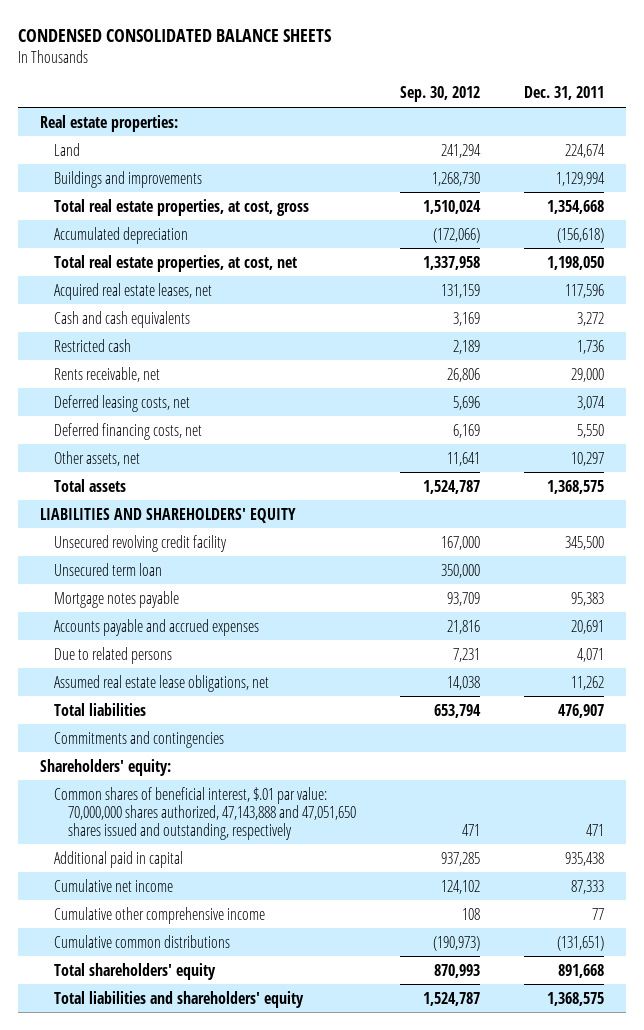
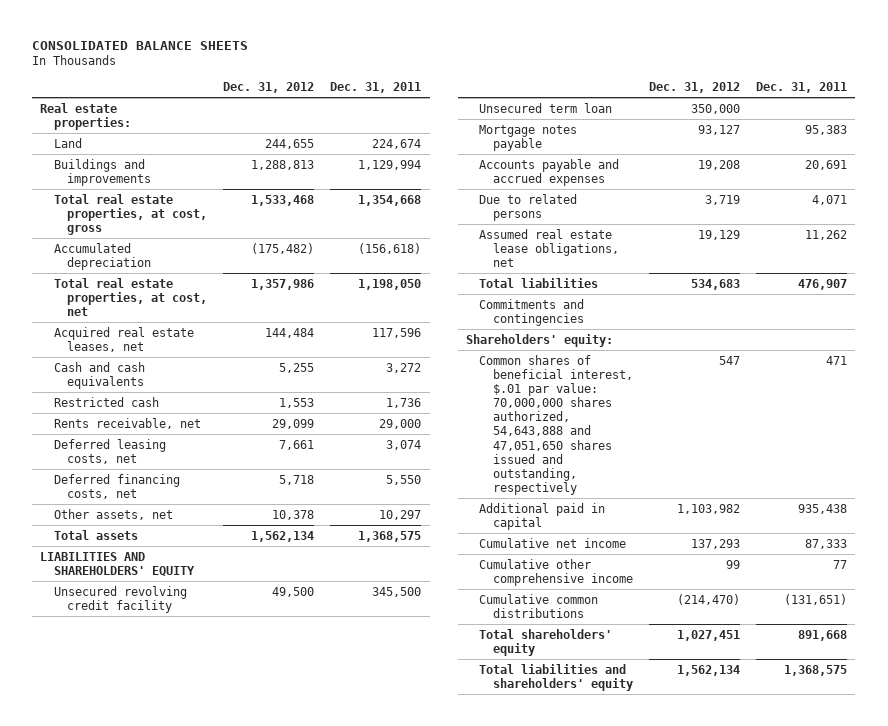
- CONDENSED CONSOLIDATED BALANCE SHEETS
+ CONSOLIDATED BALANCE SHEETS
- | Sep. 30, 2012 | Dec. 31, 2011
+ | Dec. 31, 2012 | Dec. 31, 2011
- Common shares of beneficial interest, $.01 par value: 70,000,000 shares authorized, 47,143,888 and 47,051,650 shares issued and outstanding, respectively | 471 | 471
+ Common shares of beneficial interest, $.01 par value: 70,000,000 shares authorized, 54,643,888 and 47,051,650 shares issued and outstanding, respectively | 547 | 471

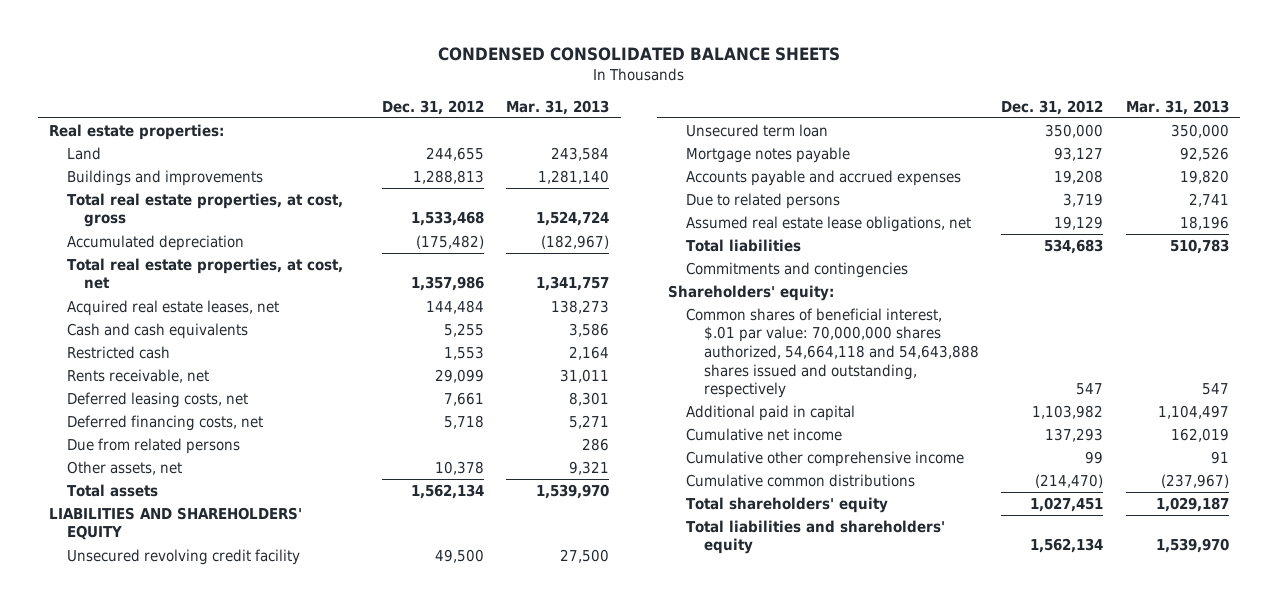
- CONSOLIDATED BALANCE SHEETS
+ CONDENSED CONSOLIDATED BALANCE SHEETS
- | Dec. 31, 2012 | Dec. 31, 2011
+ | Dec. 31, 2012 | Mar. 31, 2013
+ Due from related persons | | 286
- Common shares of beneficial interest, $.01 par value: 70,000,000 shares authorized, 54,643,888 and 47,051,650 shares issued and outstanding, respectively | 547 | 471
+ Common shares of beneficial interest, $.01 par value: 70,000,000 shares authorized, 54,664,118 and 54,643,888 shares issued and outstanding, respectively | 547 | 547

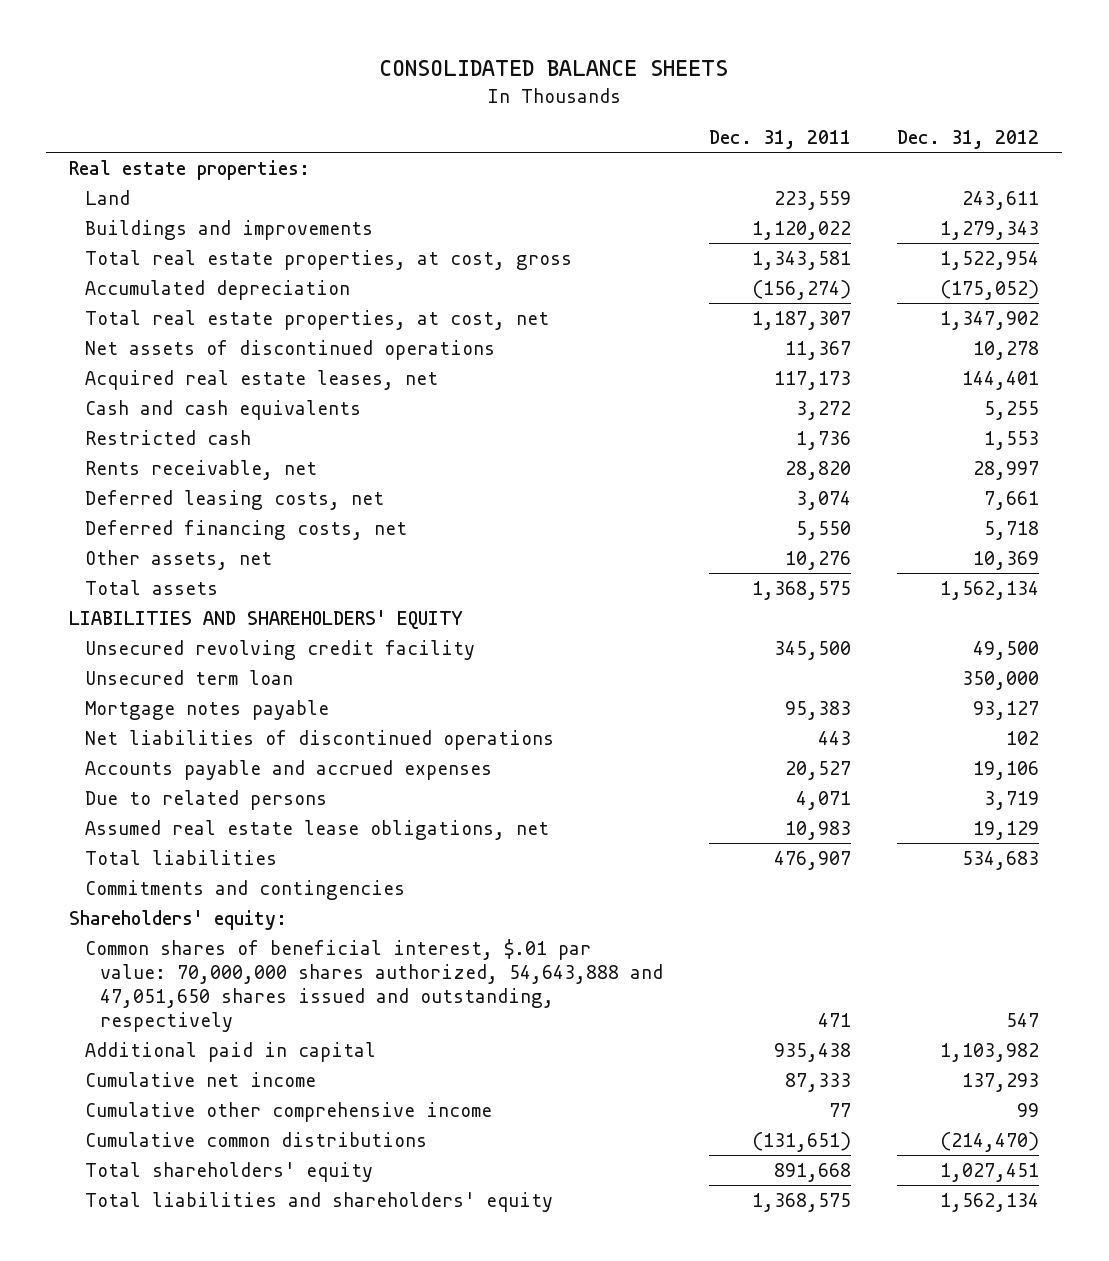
- CONDENSED CONSOLIDATED BALANCE SHEETS
+ CONSOLIDATED BALANCE SHEETS
- | Dec. 31, 2012 | Mar. 31, 2013
+ | Dec. 31, 2011 | Dec. 31, 2012
- Land | 244,655 | 243,584
- Buildings and improvements | 1,288,813 | 1,281,140
- Total real estate properties, at cost, gross | 1,533,468 | 1,524,724
- Accumulated depreciation | (175,482) | (182,967)
- Total real estate properties, at cost, net | 1,357,986 | 1,341,757
- Acquired real estate leases, net | 144,484 | 138,273
+ Land | 223,559 | 243,611
+ Buildings and improvements | 1,120,022 | 1,279,343
+ Total real estate properties, at cost, gross | 1,343,581 | 1,522,954
+ Accumulated depreciation | (156,274) | (175,052)
+ Total real estate properties, at cost, net | 1,187,307 | 1,347,902
+ Net assets of discontinued operations | 11,367 | 10,278
+ Acquired real estate leases, net | 117,173 | 144,401
- Rents receivable, net | 29,099 | 31,011
+ Rents receivable, net | 28,820 | 28,997
- Due from related persons | | 286
- Other assets, net | 10,378 | 9,321
+ Other assets, net | 10,276 | 10,369
- Accounts payable and accrued expenses | 19,208 | 19,820
+ Net liabilities of discontinued operations | 443 | 102
+ Accounts payable and accrued expenses | 20,527 | 19,106
- Common shares of beneficial interest, $.01 par value: 70,000,000 shares authorized, 54,664,118 and 54,643,888 shares issued and outstanding, respectively | 547 | 547
+ Common shares of beneficial interest, $.01 par value: 70,000,000 shares authorized, 54,643,888 and 47,051,650 shares issued and outstanding, respectively | 471 | 547

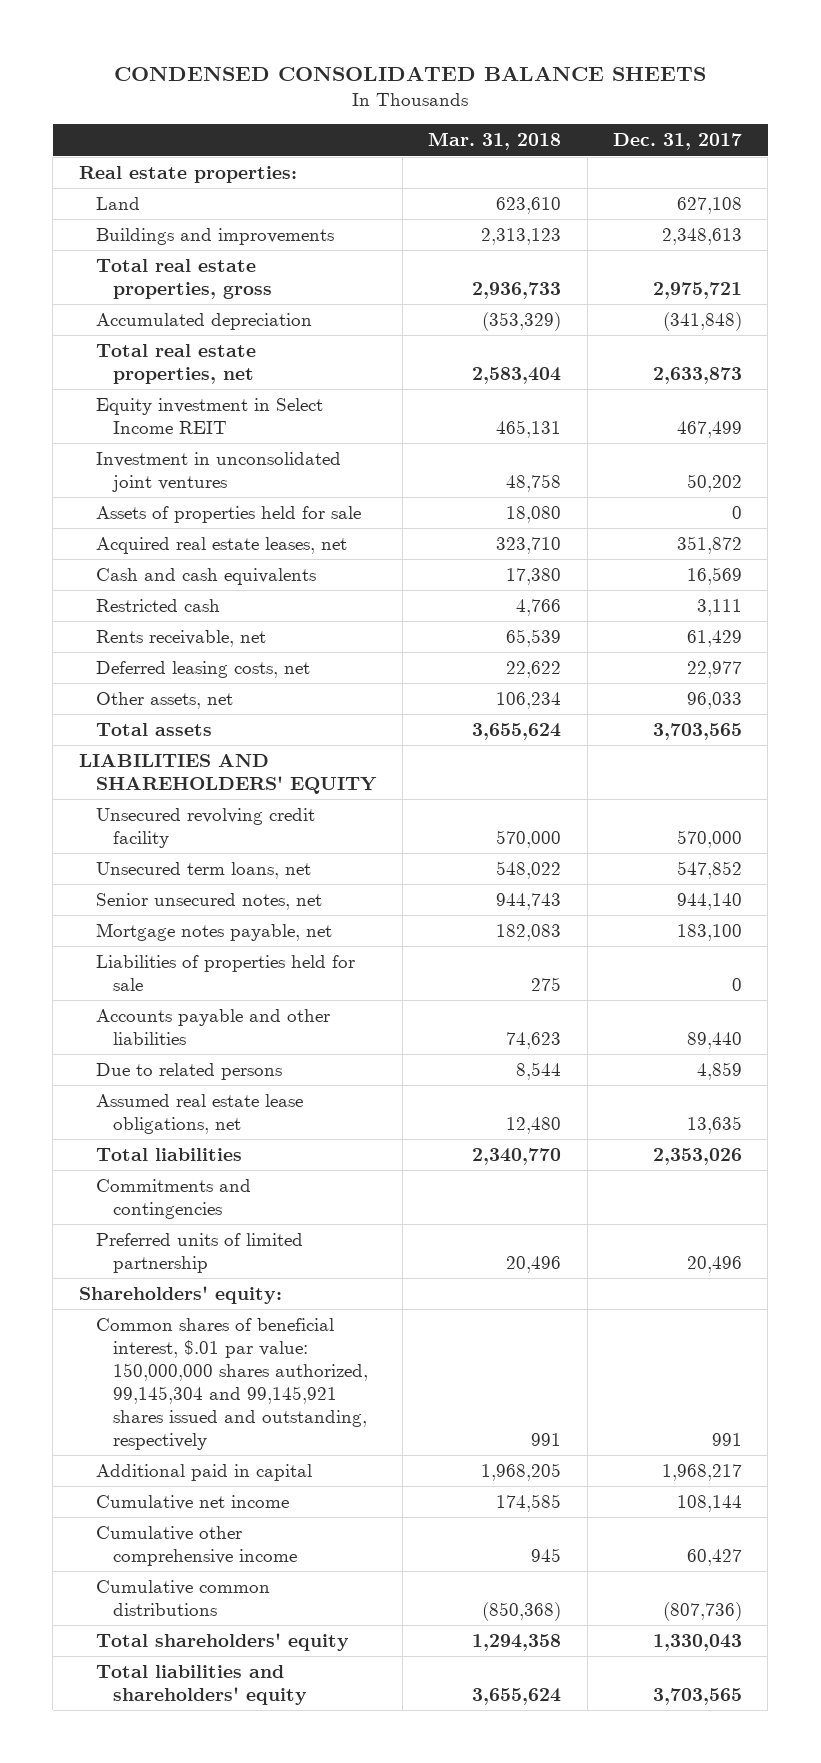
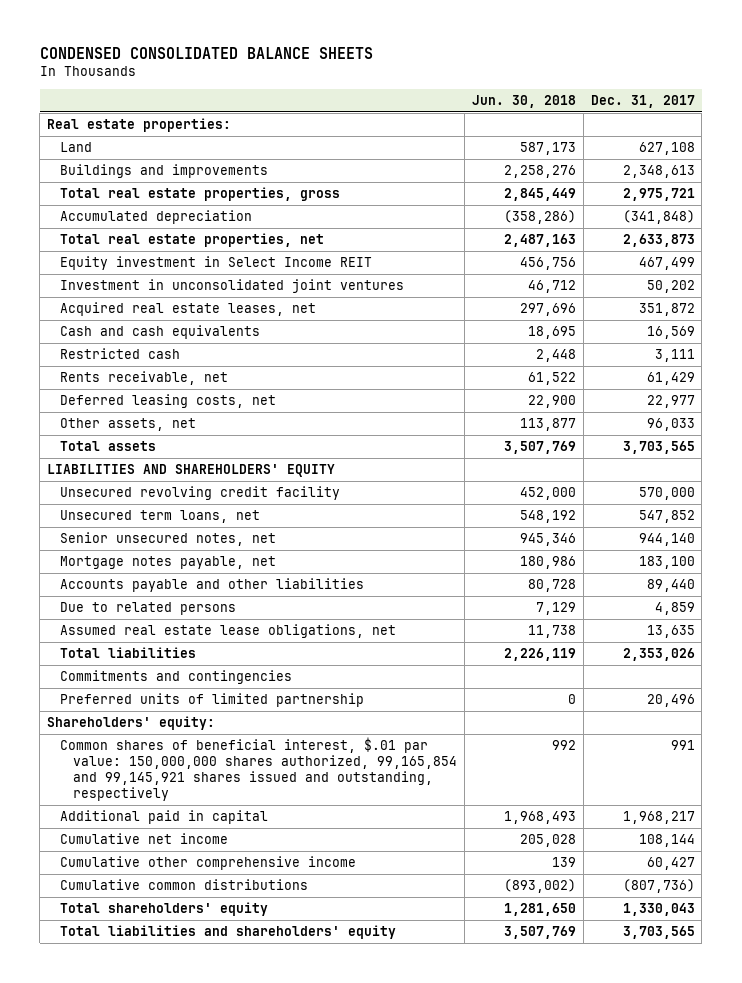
- | Mar. 31, 2018 | Dec. 31, 2017
+ | Jun. 30, 2018 | Dec. 31, 2017
- Assets of properties held for sale | 18,080 | 0
- Liabilities of properties held for sale | 275 | 0
- Common shares of beneficial interest, $.01 par value: 150,000,000 shares authorized, 99,145,304 and 99,145,921 shares issued and outstanding, respectively | 991 | 991
+ Common shares of beneficial interest, $.01 par value: 150,000,000 shares authorized, 99,165,854 and 99,145,921 shares issued and outstanding, respectively | 992 | 991

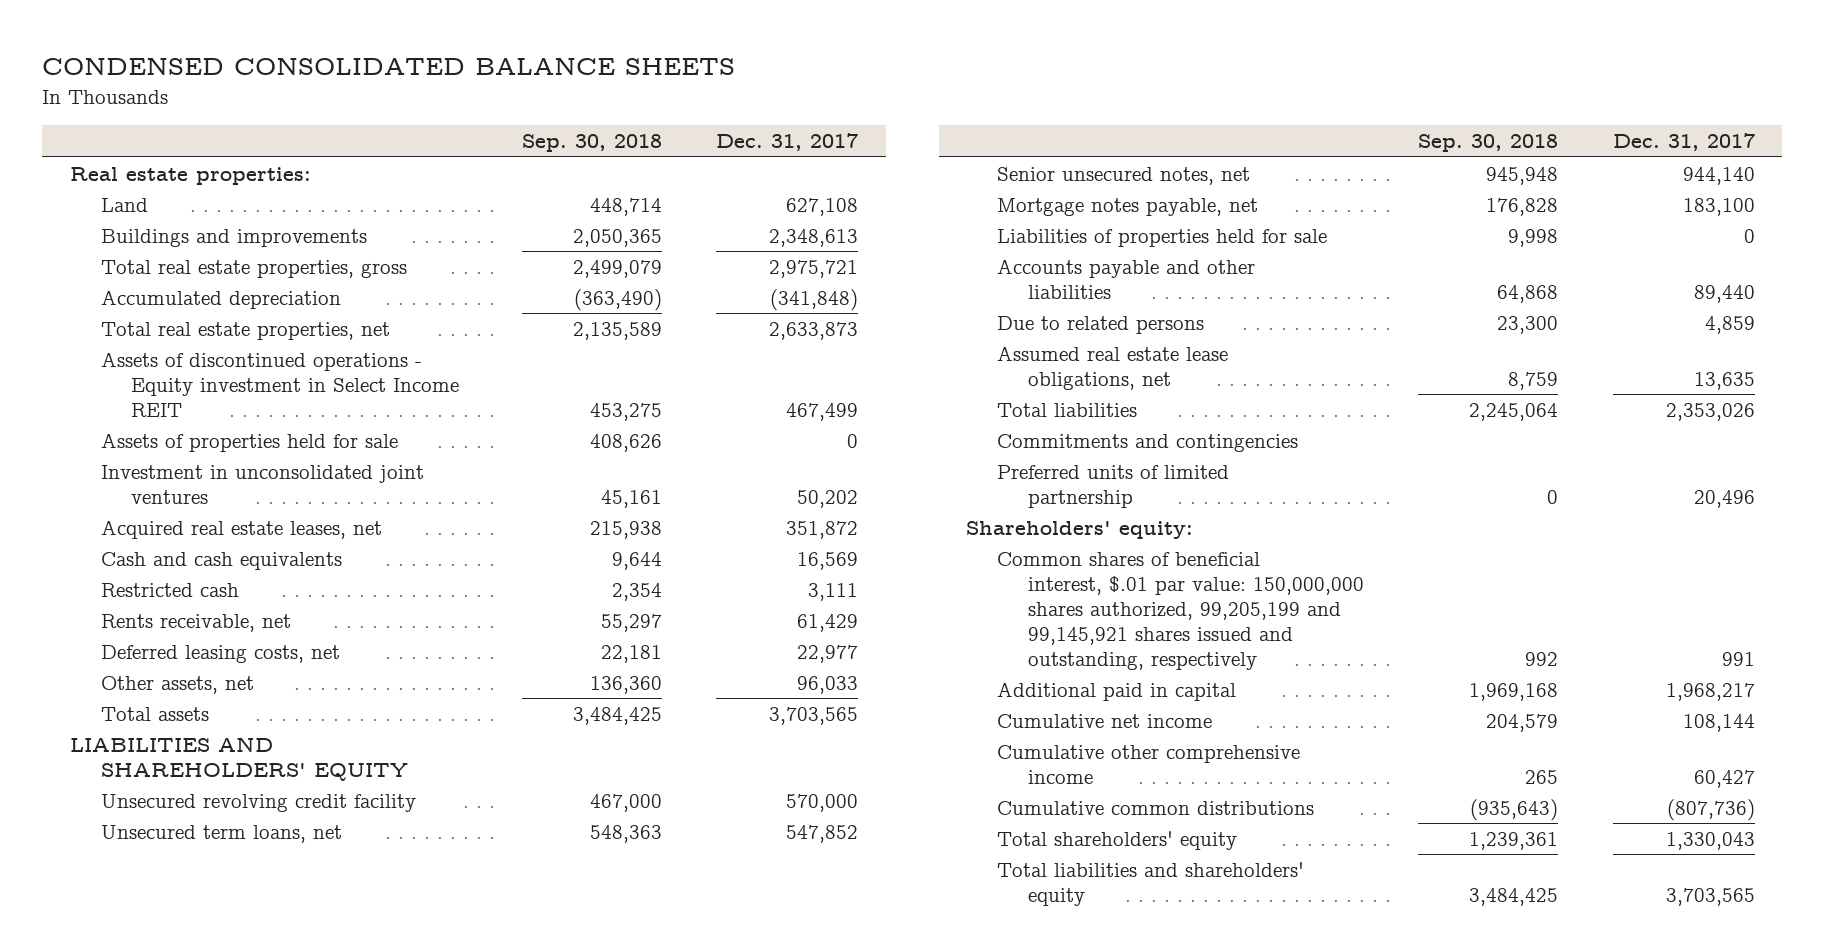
- | Jun. 30, 2018 | Dec. 31, 2017
+ | Sep. 30, 2018 | Dec. 31, 2017
- Equity investment in Select Income REIT | 456,756 | 467,499
+ Assets of discontinued operations - Equity investment in Select Income REIT | 453,275 | 467,499
+ Assets of properties held for sale | 408,626 | 0
+ Liabilities of properties held for sale | 9,998 | 0
- Common shares of beneficial interest, $.01 par value: 150,000,000 shares authorized, 99,165,854 and 99,145,921 shares issued and outstanding, respectively | 992 | 991
+ Common shares of beneficial interest, $.01 par value: 150,000,000 shares authorized, 99,205,199 and 99,145,921 shares issued and outstanding, respectively | 992 | 991

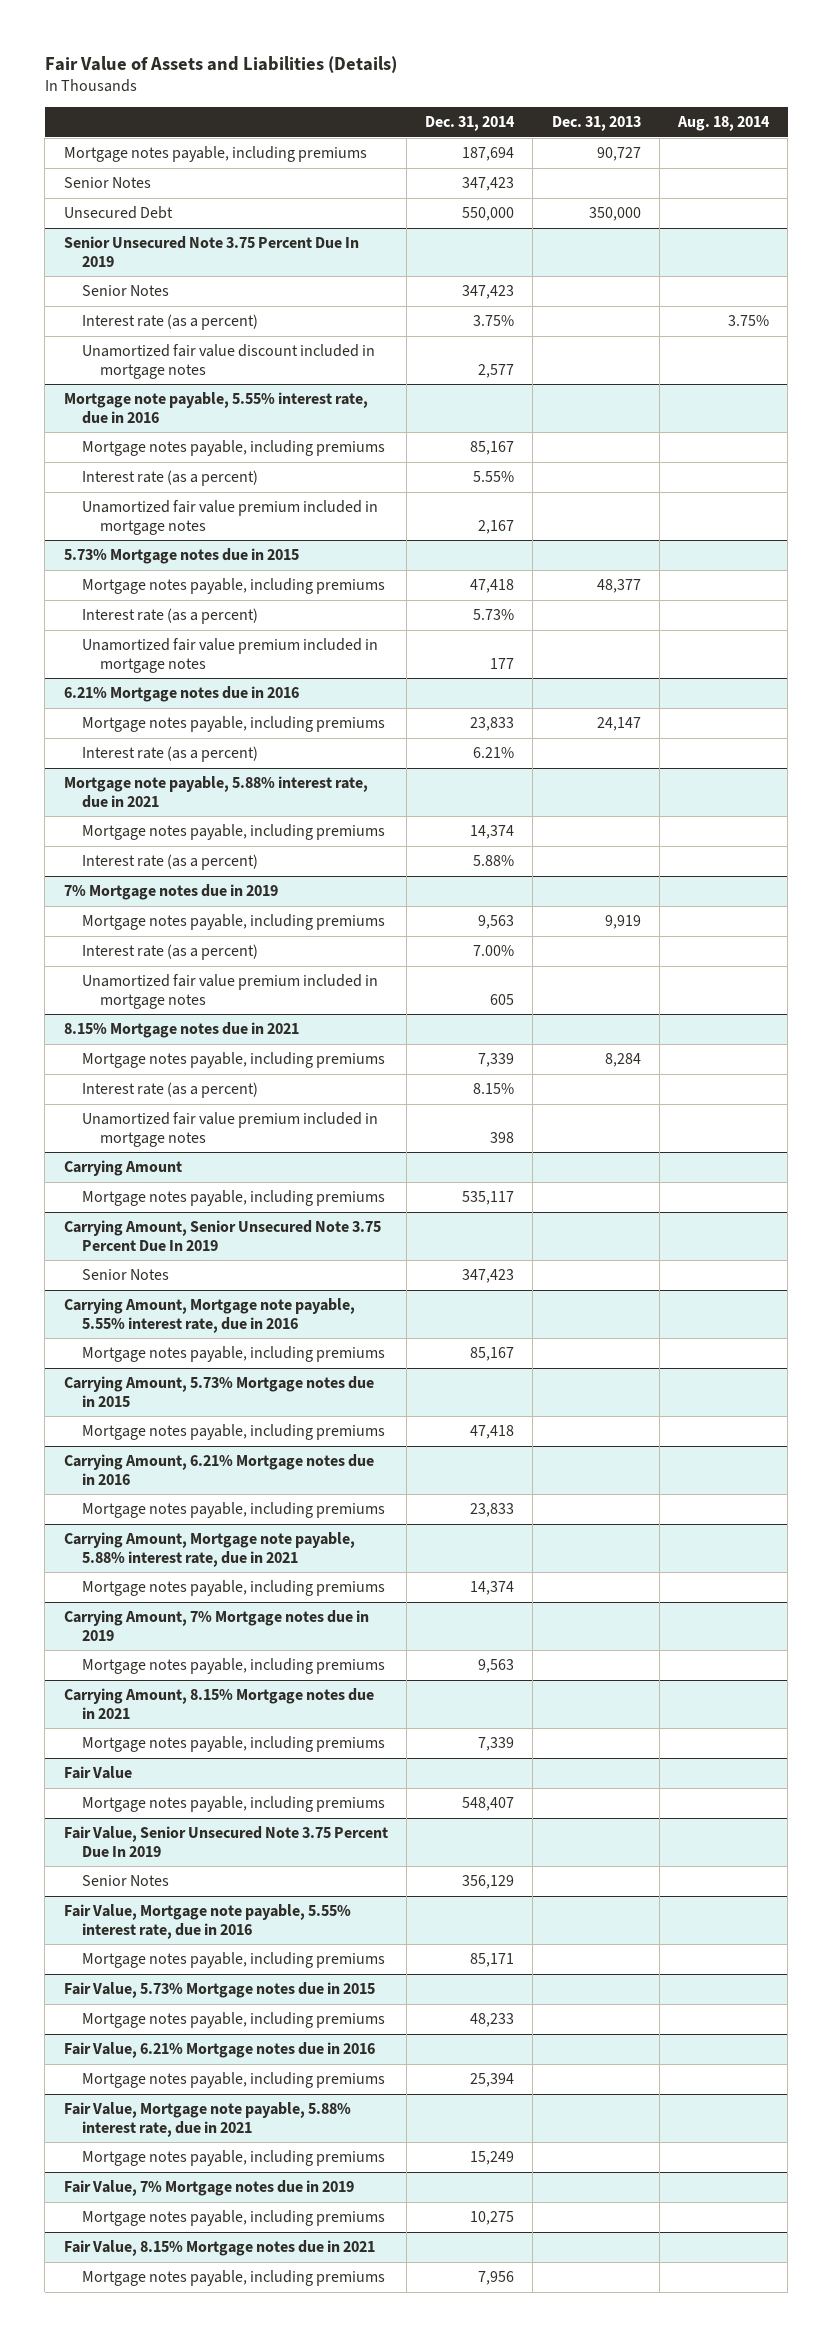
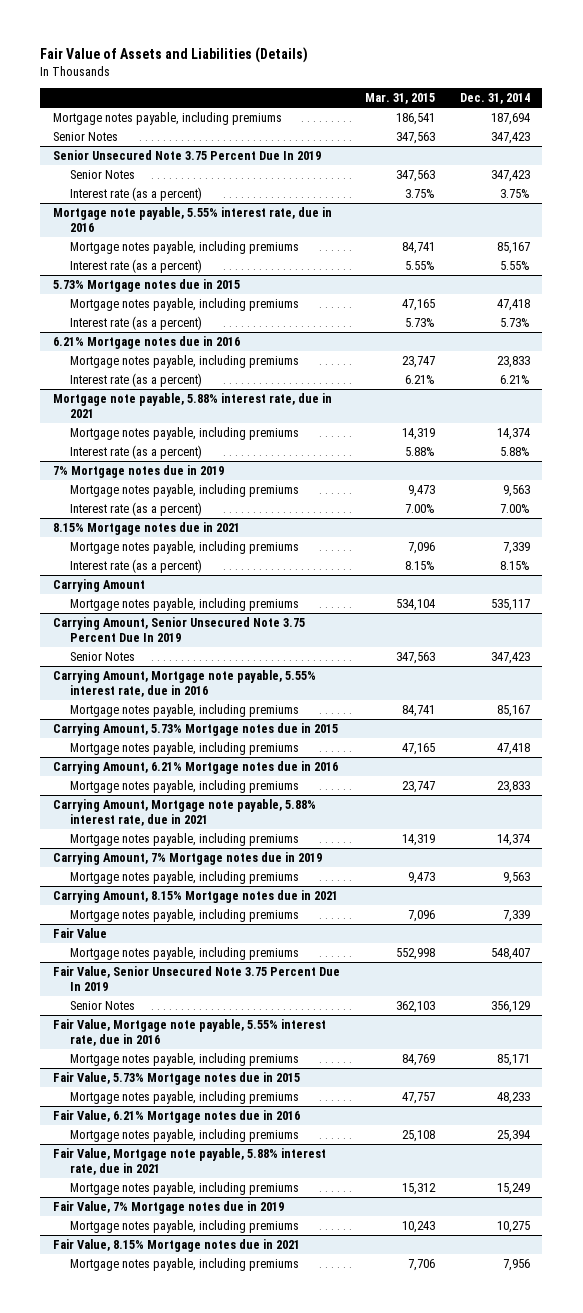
- | Dec. 31, 2014 | Dec. 31, 2013 | Aug. 18, 2014
+ | Mar. 31, 2015 | Dec. 31, 2014
- Unsecured Debt | 550,000 | 350,000 |
@ Senior Unsecured Note 3.75 Percent Due In 2019
- Unamortized fair value discount included in mortgage notes | 2,577 | |
@ Mortgage note payable, 5.55% interest rate, due in 2016
- Unamortized fair value premium included in mortgage notes | 2,167 | |
@ 5.73% Mortgage notes due in 2015
- Unamortized fair value premium included in mortgage notes | 177 | |
@ 7% Mortgage notes due in 2019
- Unamortized fair value premium included in mortgage notes | 605 | |
@ 8.15% Mortgage notes due in 2021
- Unamortized fair value premium included in mortgage notes | 398 | |

